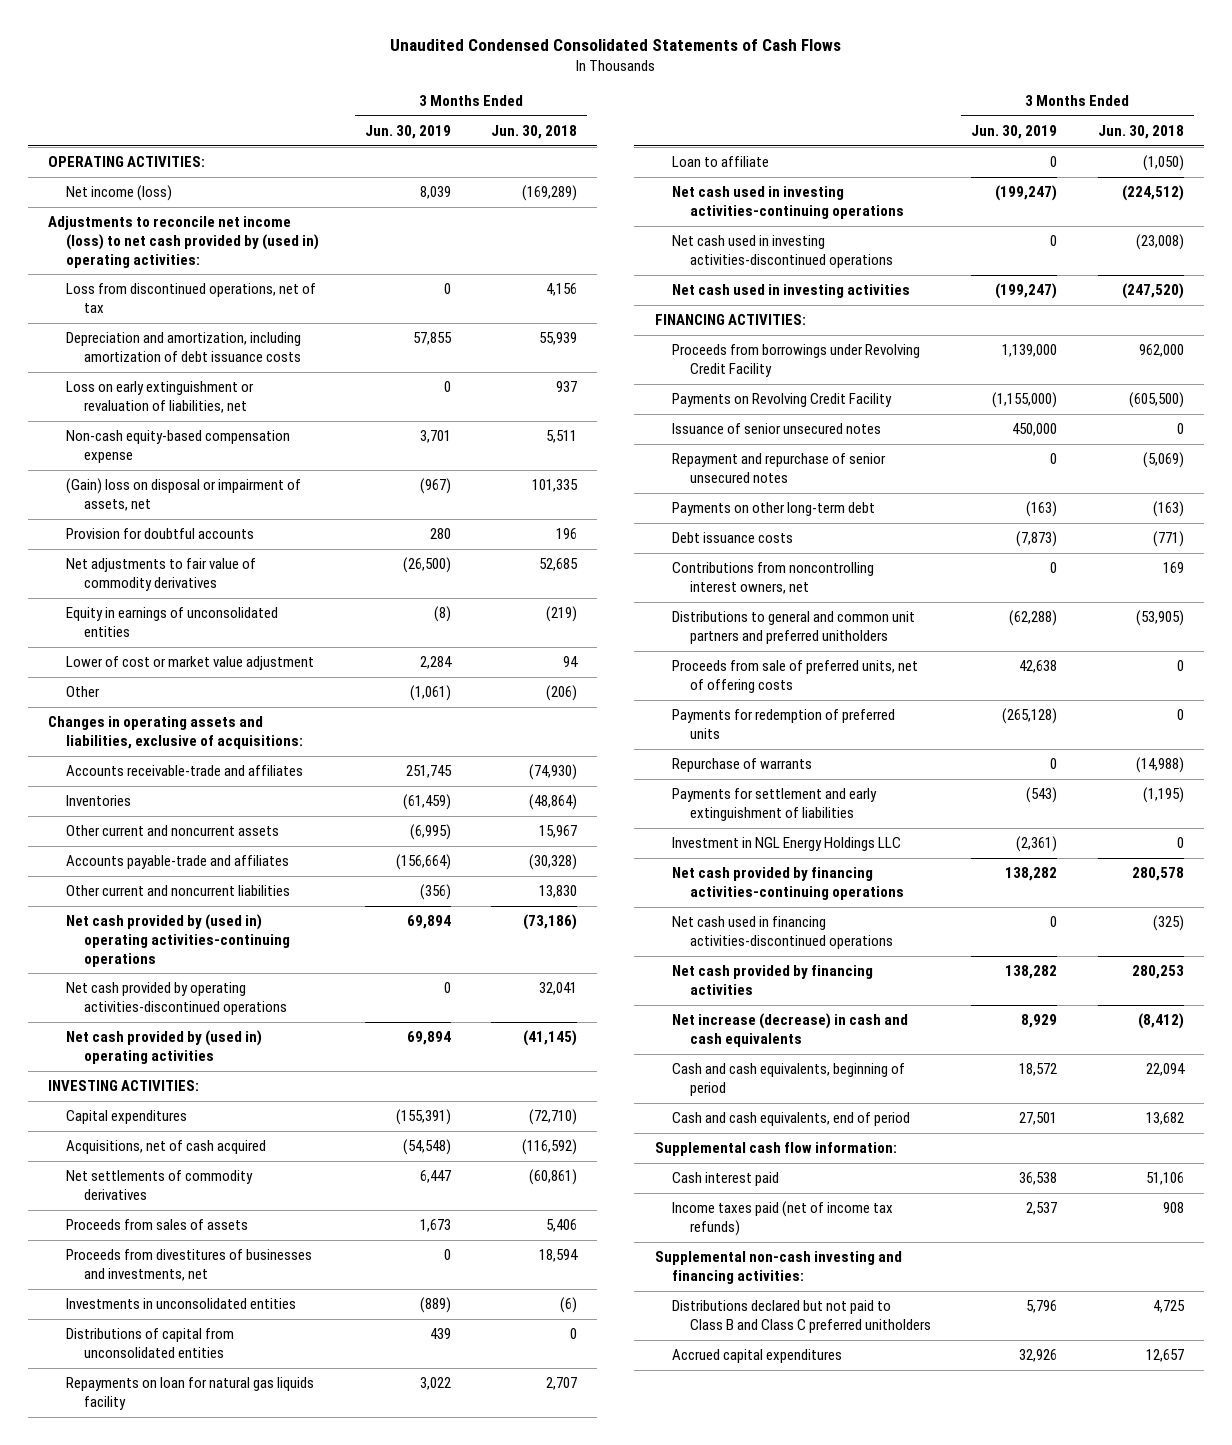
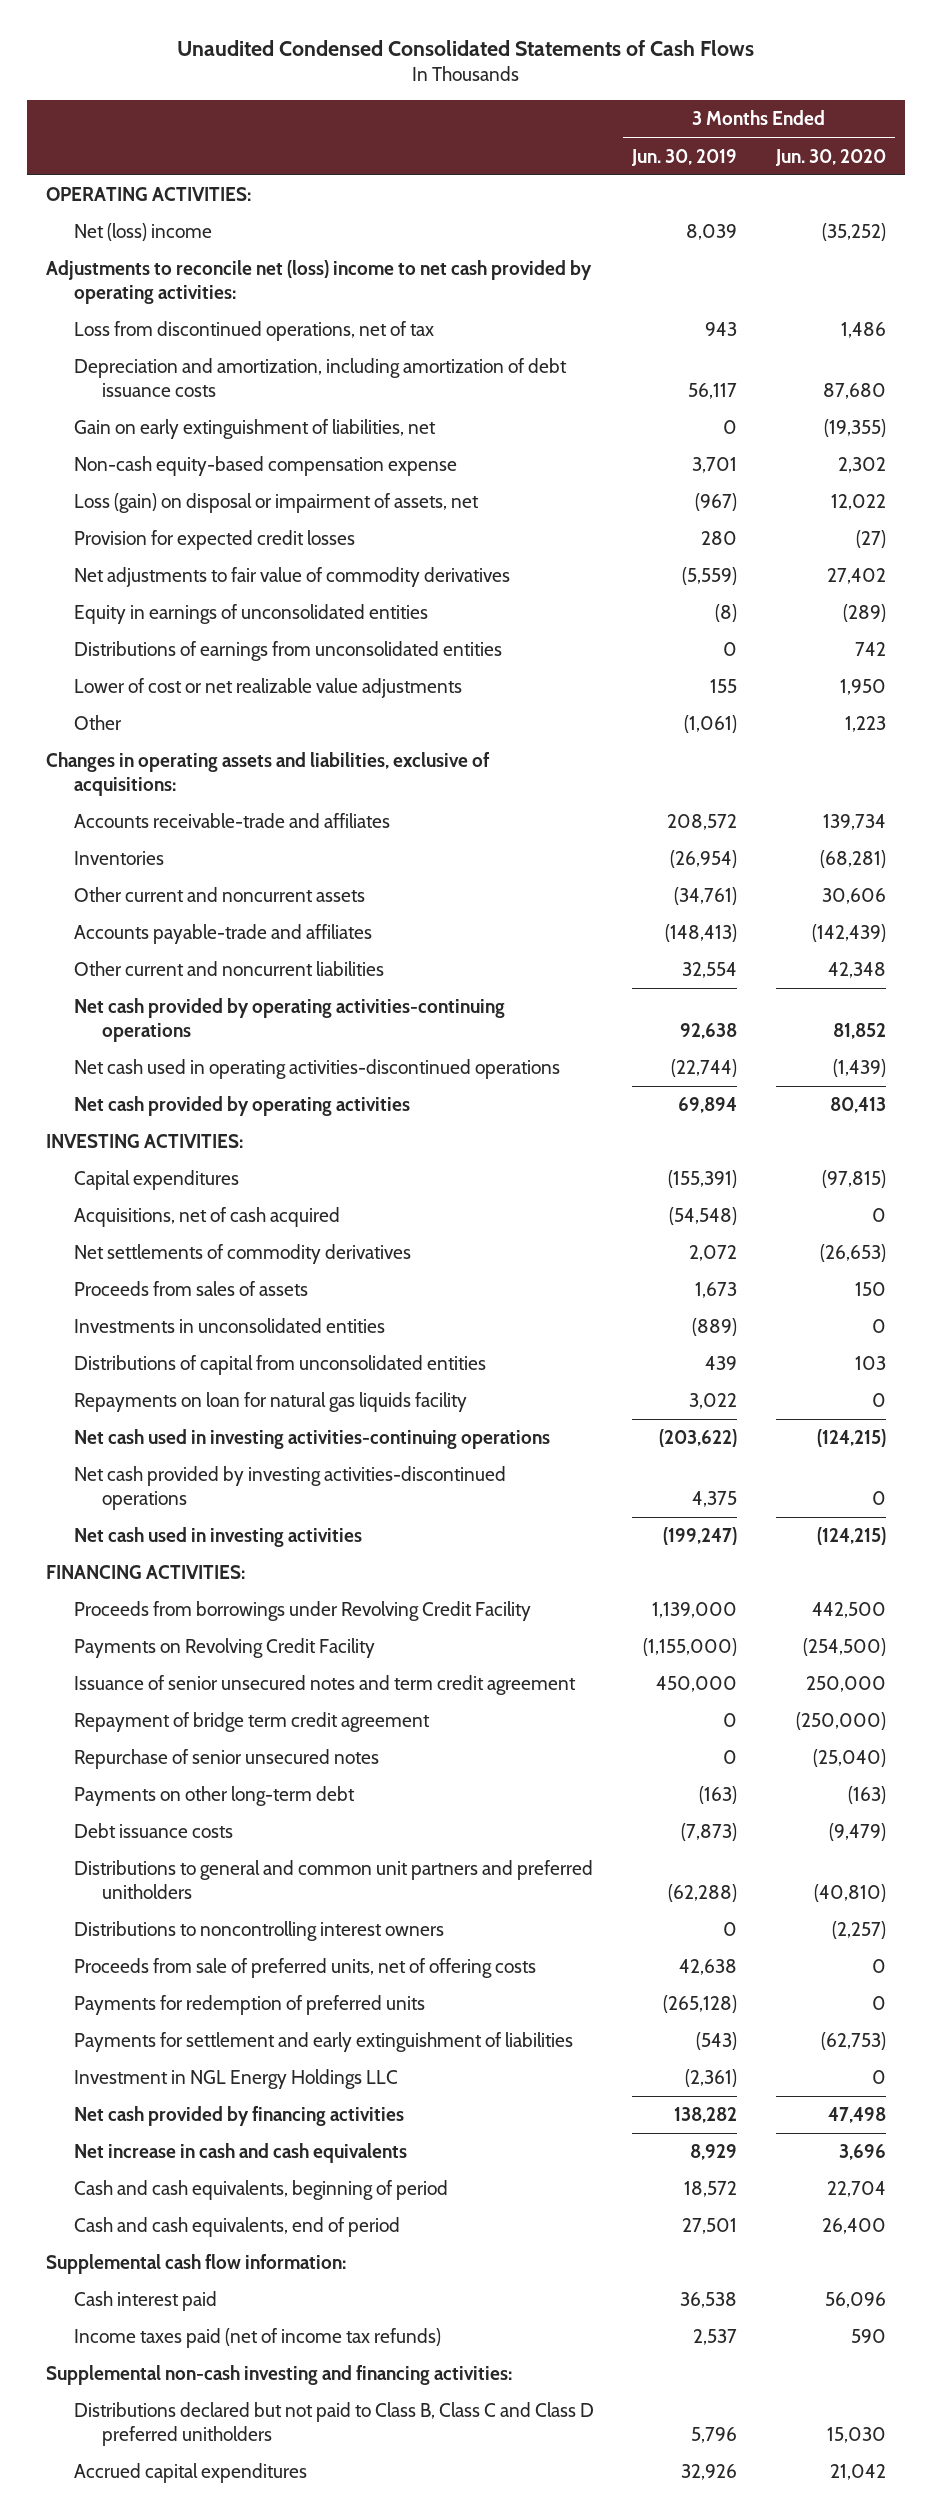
- | 3 Months Ended Jun. 30, 2019 | 3 Months Ended Jun. 30, 2018
+ | 3 Months Ended Jun. 30, 2019 | 3 Months Ended Jun. 30, 2020
- Net income (loss) | 8,039 | (169,289)
- Adjustments to reconcile net income (loss) to net cash provided by (used in) operating activities:
- Loss from discontinued operations, net of tax | 0 | 4,156
- Depreciation and amortization, including amortization of debt issuance costs | 57,855 | 55,939
- Loss on early extinguishment or revaluation of liabilities, net | 0 | 937
+ Net (loss) income | 8,039 | (35,252)
+ Adjustments to reconcile net (loss) income to net cash provided by operating activities:
+ Loss from discontinued operations, net of tax | 943 | 1,486
+ Depreciation and amortization, including amortization of debt issuance costs | 56,117 | 87,680
+ Gain on early extinguishment of liabilities, net | 0 | (19,355)
- (Gain) loss on disposal or impairment of assets, net | (967) | 101,335
- Provision for doubtful accounts | 280 | 196
- Net adjustments to fair value of commodity derivatives | (26,500) | 52,685
+ Loss (gain) on disposal or impairment of assets, net | (967) | 12,022
+ Provision for expected credit losses | 280 | (27)
+ Net adjustments to fair value of commodity derivatives | (5,559) | 27,402
- Lower of cost or market value adjustment | 2,284 | 94
+ Distributions of earnings from unconsolidated entities | 0 | 742
+ Lower of cost or net realizable value adjustments | 155 | 1,950
- Accounts receivable-trade and affiliates | 251,745 | (74,930)
- Inventories | (61,459) | (48,864)
- Other current and noncurrent assets | (6,995) | 15,967
- Accounts payable-trade and affiliates | (156,664) | (30,328)
- Other current and noncurrent liabilities | (356) | 13,830
- Net cash provided by (used in) operating activities-continuing operations | 69,894 | (73,186)
- Net cash provided by operating activities-discontinued operations | 0 | 32,041
- Net cash provided by (used in) operating activities | 69,894 | (41,145)
+ Accounts receivable-trade and affiliates | 208,572 | 139,734
+ Inventories | (26,954) | (68,281)
+ Other current and noncurrent assets | (34,761) | 30,606
+ Accounts payable-trade and affiliates | (148,413) | (142,439)
+ Other current and noncurrent liabilities | 32,554 | 42,348
+ Net cash provided by operating activities-continuing operations | 92,638 | 81,852
+ Net cash used in operating activities-discontinued operations | (22,744) | (1,439)
+ Net cash provided by operating activities | 69,894 | 80,413
- Net settlements of commodity derivatives | 6,447 | (60,861)
+ Net settlements of commodity derivatives | 2,072 | (26,653)
- Proceeds from divestitures of businesses and investments, net | 0 | 18,594
- Loan to affiliate | 0 | (1,050)
- Net cash used in investing activities-continuing operations | (199,247) | (224,512)
- Net cash used in investing activities-discontinued operations | 0 | (23,008)
+ Net cash used in investing activities-continuing operations | (203,622) | (124,215)
+ Net cash provided by investing activities-discontinued operations | 4,375 | 0
- Issuance of senior unsecured notes | 450,000 | 0
- Repayment and repurchase of senior unsecured notes | 0 | (5,069)
+ Issuance of senior unsecured notes and term credit agreement | 450,000 | 250,000
+ Repayment of bridge term credit agreement | 0 | (250,000)
+ Repurchase of senior unsecured notes | 0 | (25,040)
- Contributions from noncontrolling interest owners, net | 0 | 169
+ Distributions to noncontrolling interest owners | 0 | (2,257)
- Repurchase of warrants | 0 | (14,988)
- Net cash provided by financing activities-continuing operations | 138,282 | 280,578
- Net cash used in financing activities-discontinued operations | 0 | (325)
- Net increase (decrease) in cash and cash equivalents | 8,929 | (8,412)
+ Net increase in cash and cash equivalents | 8,929 | 3,696
- Distributions declared but not paid to Class B and Class C preferred unitholders | 5,796 | 4,725
+ Distributions declared but not paid to Class B, Class C and Class D preferred unitholders | 5,796 | 15,030

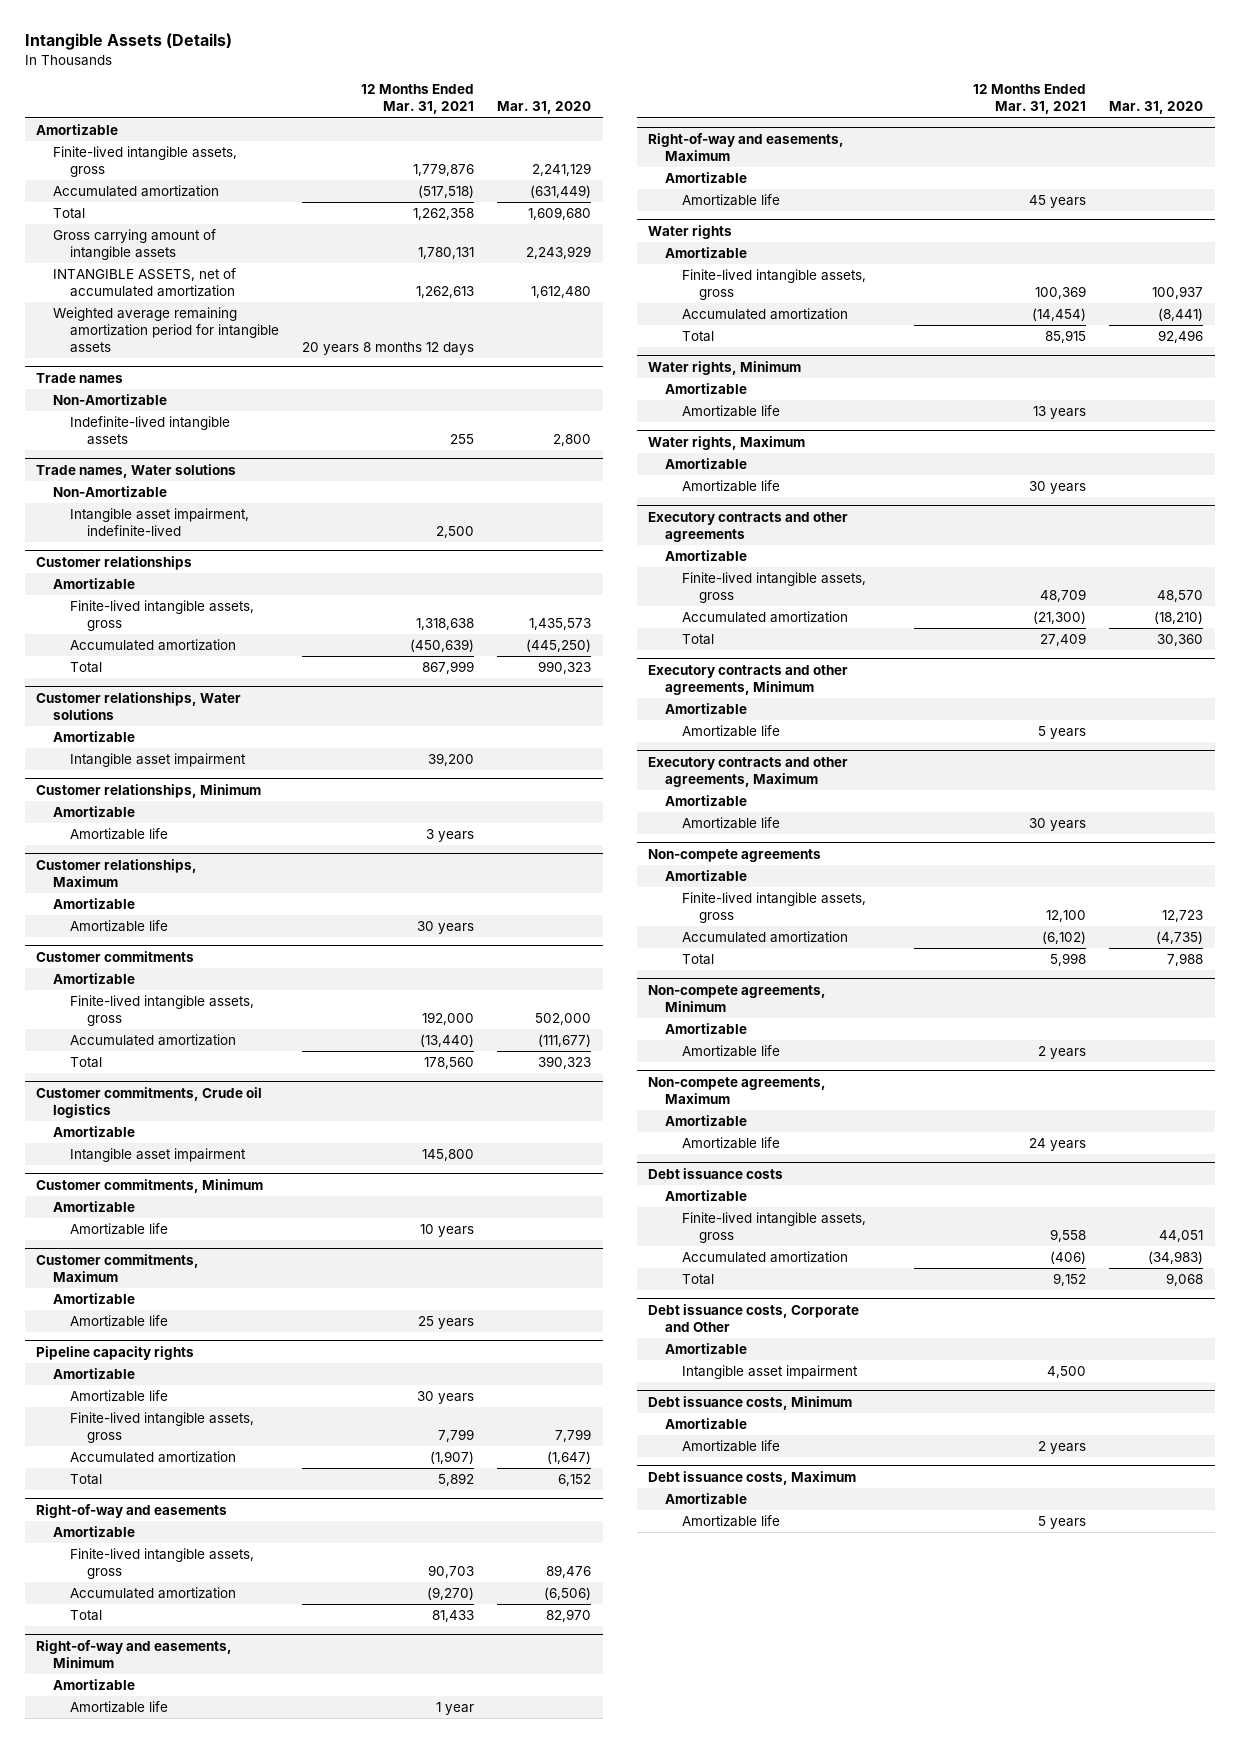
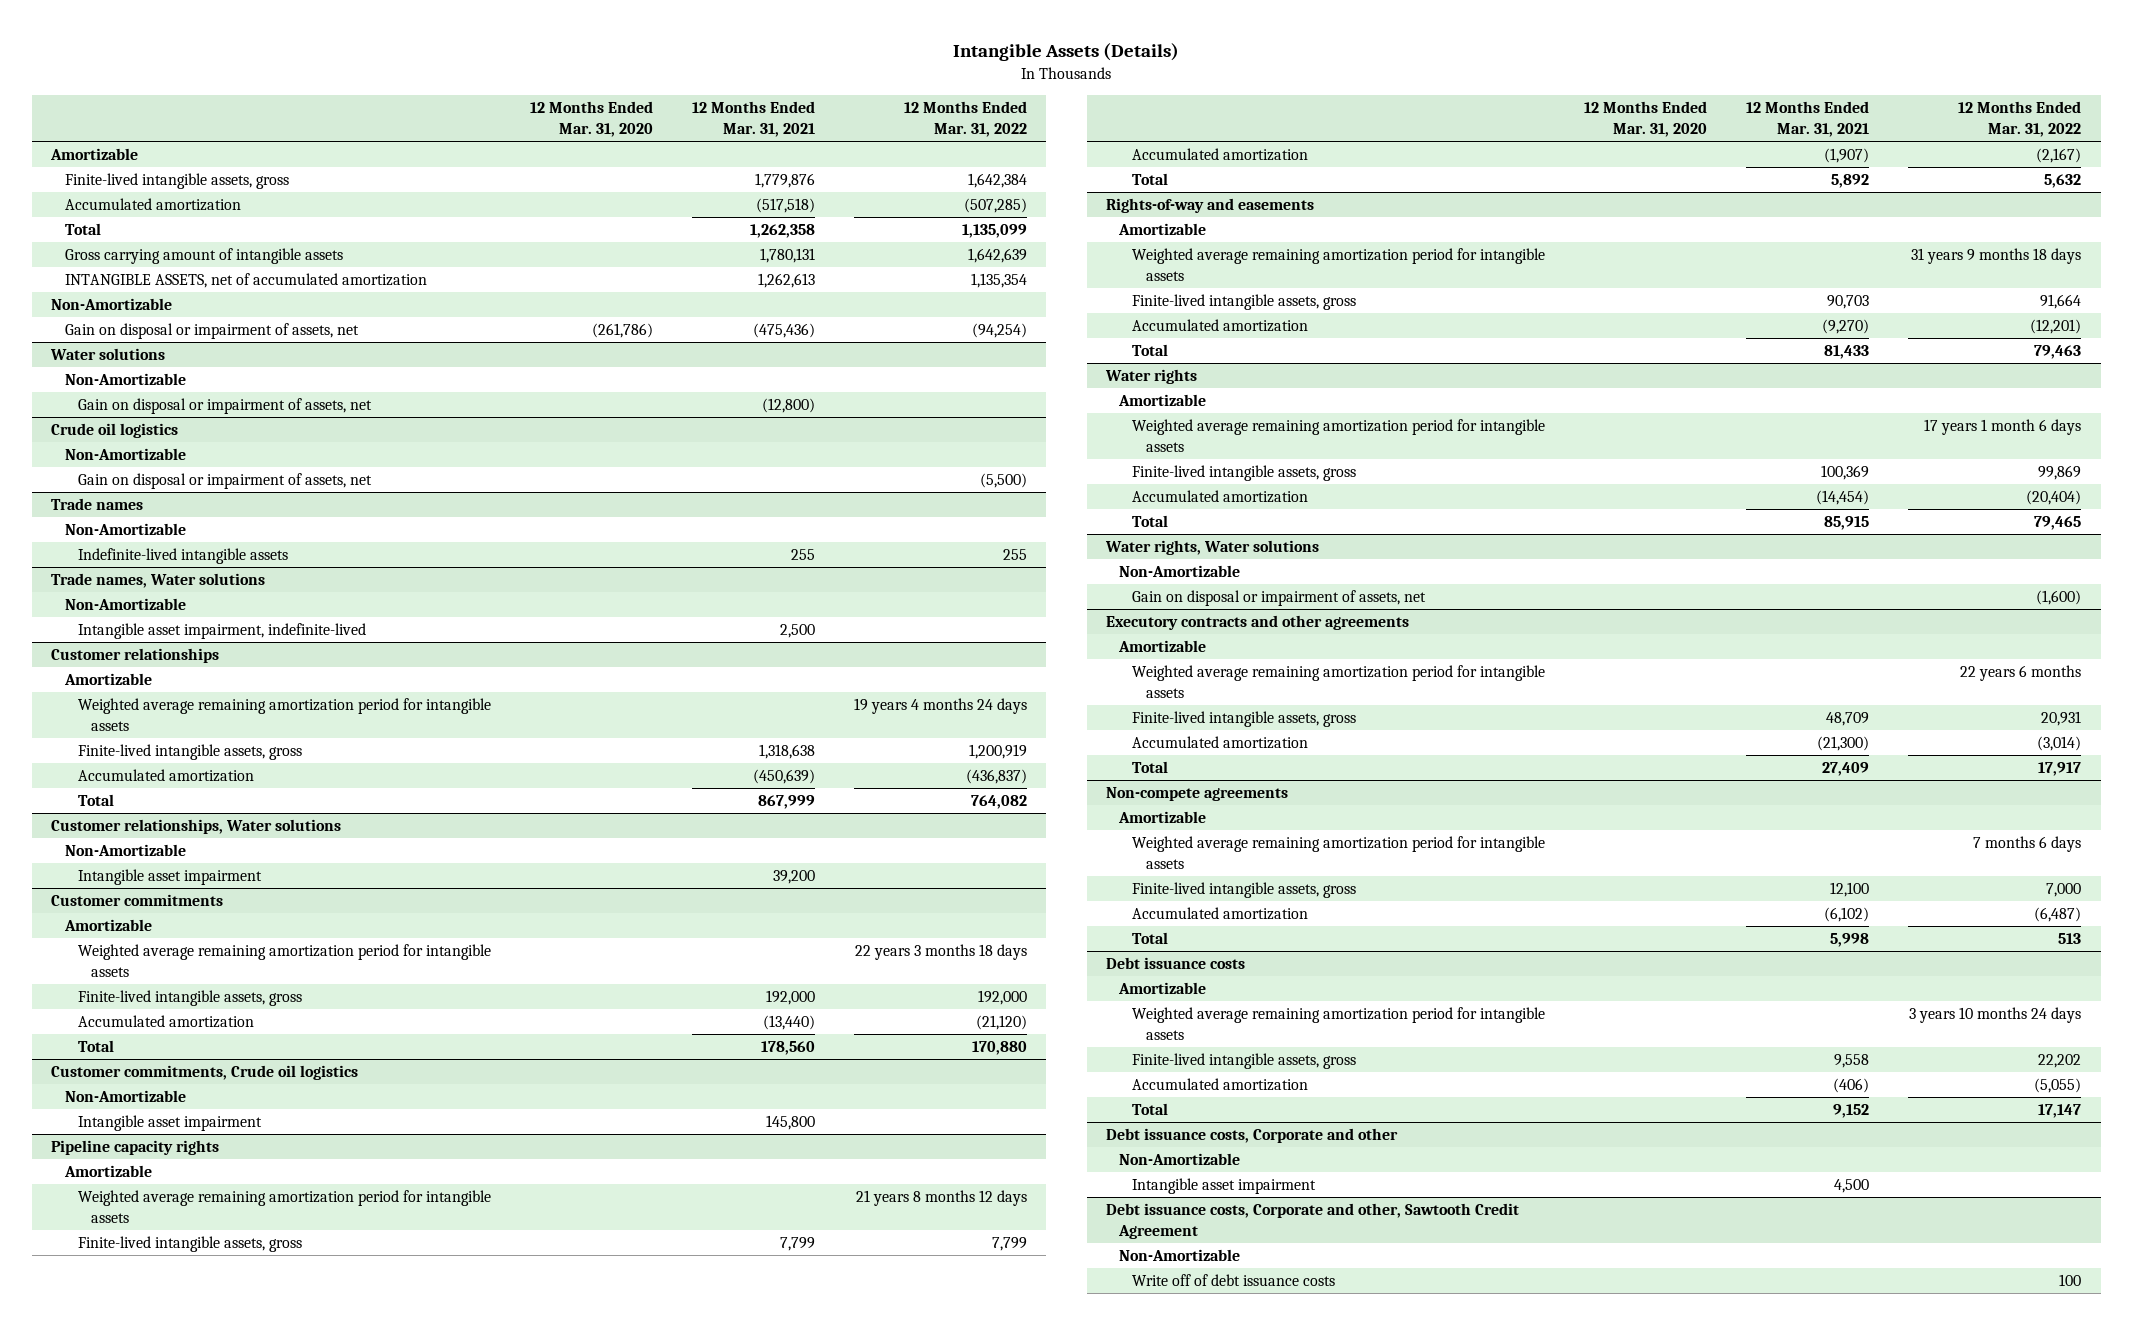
- | 12 Months Ended Mar. 31, 2021 | Mar. 31, 2020
+ | 12 Months Ended Mar. 31, 2020 | 12 Months Ended Mar. 31, 2021 | 12 Months Ended Mar. 31, 2022
- Weighted average remaining amortization period for intangible assets | 20 years 8 months 12 days |
+ Non-Amortizable
+ Gain on disposal or impairment of assets, net | (261,786) | (475,436) | (94,254)
+ Water solutions
+ Non-Amortizable
+ Gain on disposal or impairment of assets, net | | (12,800) |
+ Crude oil logistics
+ Non-Amortizable
+ Gain on disposal or impairment of assets, net | | | (5,500)
@ Customer relationships
+ Weighted average remaining amortization period for intangible assets | | | 19 years 4 months 24 days
@ Customer relationships, Water solutions
- Amortizable
+ Non-Amortizable
- Customer relationships, Minimum
- Amortizable
- Amortizable life | 3 years |
- Customer relationships, Maximum
- Amortizable
- Amortizable life | 30 years |
@ Customer commitments
+ Weighted average remaining amortization period for intangible assets | | | 22 years 3 months 18 days
@ Customer commitments, Crude oil logistics
- Amortizable
+ Non-Amortizable
- Customer commitments, Minimum
- Amortizable
- Amortizable life | 10 years |
- Customer commitments, Maximum
- Amortizable
- Amortizable life | 25 years |
@ Pipeline capacity rights
- Amortizable life | 30 years |
+ Weighted average remaining amortization period for intangible assets | | | 21 years 8 months 12 days
- Right-of-way and easements
+ Rights-of-way and easements
+ Weighted average remaining amortization period for intangible assets | | | 31 years 9 months 18 days
- Right-of-way and easements, Minimum
- Amortizable
- Amortizable life | 1 year |
- Right-of-way and easements, Maximum
- Amortizable
- Amortizable life | 45 years |
@ Water rights
+ Weighted average remaining amortization period for intangible assets | | | 17 years 1 month 6 days
- Water rights, Minimum
- Amortizable
- Amortizable life | 13 years |
- Water rights, Maximum
- Amortizable
- Amortizable life | 30 years |
+ Water rights, Water solutions
+ Non-Amortizable
+ Gain on disposal or impairment of assets, net | | | (1,600)
@ Executory contracts and other agreements
+ Weighted average remaining amortization period for intangible assets | | | 22 years 6 months
- Executory contracts and other agreements, Minimum
- Amortizable
- Amortizable life | 5 years |
- Executory contracts and other agreements, Maximum
- Amortizable
- Amortizable life | 30 years |
@ Non-compete agreements
+ Weighted average remaining amortization period for intangible assets | | | 7 months 6 days
- Non-compete agreements, Minimum
- Amortizable
- Amortizable life | 2 years |
- Non-compete agreements, Maximum
- Amortizable
- Amortizable life | 24 years |
@ Debt issuance costs
+ Weighted average remaining amortization period for intangible assets | | | 3 years 10 months 24 days
- Debt issuance costs, Corporate and Other
- Amortizable
+ Debt issuance costs, Corporate and other
+ Non-Amortizable
- Debt issuance costs, Minimum
- Amortizable
- Amortizable life | 2 years |
- Debt issuance costs, Maximum
- Amortizable
- Amortizable life | 5 years |
+ Debt issuance costs, Corporate and other, Sawtooth Credit Agreement
+ Non-Amortizable
+ Write off of debt issuance costs | | | 100

